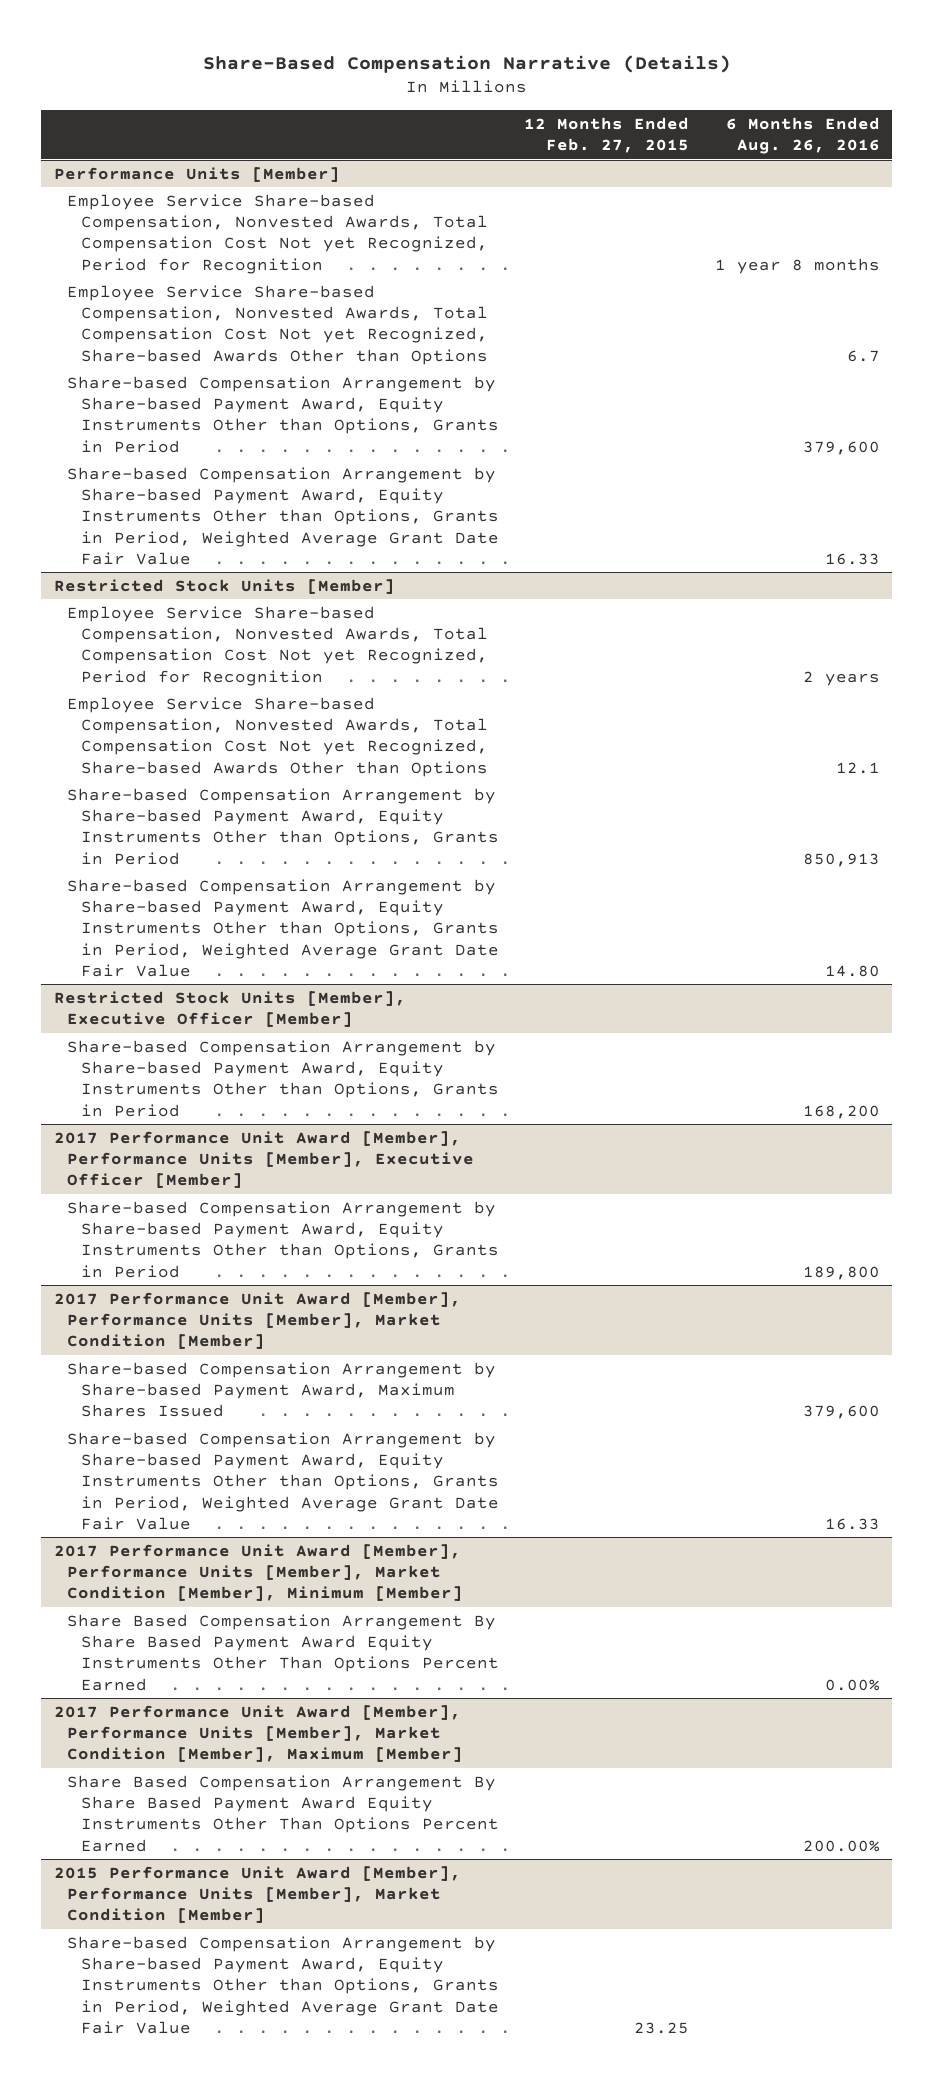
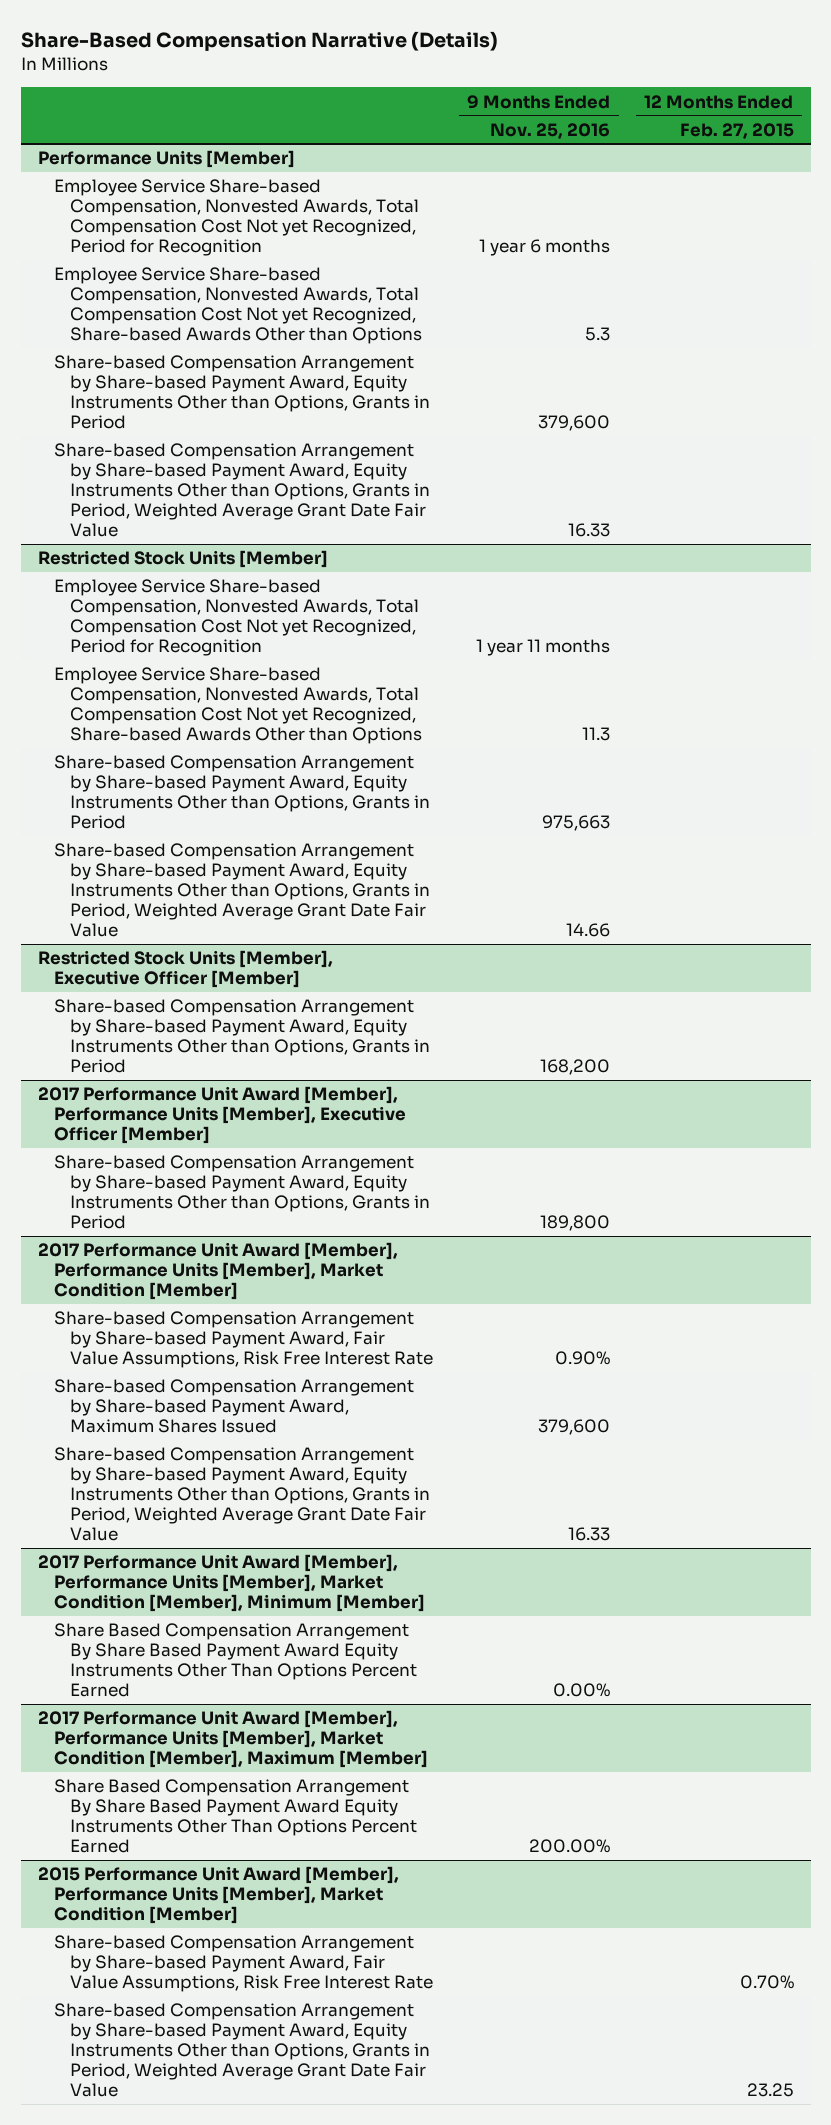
- | 12 Months Ended Feb. 27, 2015 | 6 Months Ended Aug. 26, 2016
+ | 9 Months Ended Nov. 25, 2016 | 12 Months Ended Feb. 27, 2015
@ 2017 Performance Unit Award [Member], Performance Units [Member], Market Condition [Member]
+ Share-based Compensation Arrangement by Share-based Payment Award, Fair Value Assumptions, Risk Free Interest Rate | 0.90% |
@ 2015 Performance Unit Award [Member], Performance Units [Member], Market Condition [Member]
+ Share-based Compensation Arrangement by Share-based Payment Award, Fair Value Assumptions, Risk Free Interest Rate | | 0.70%

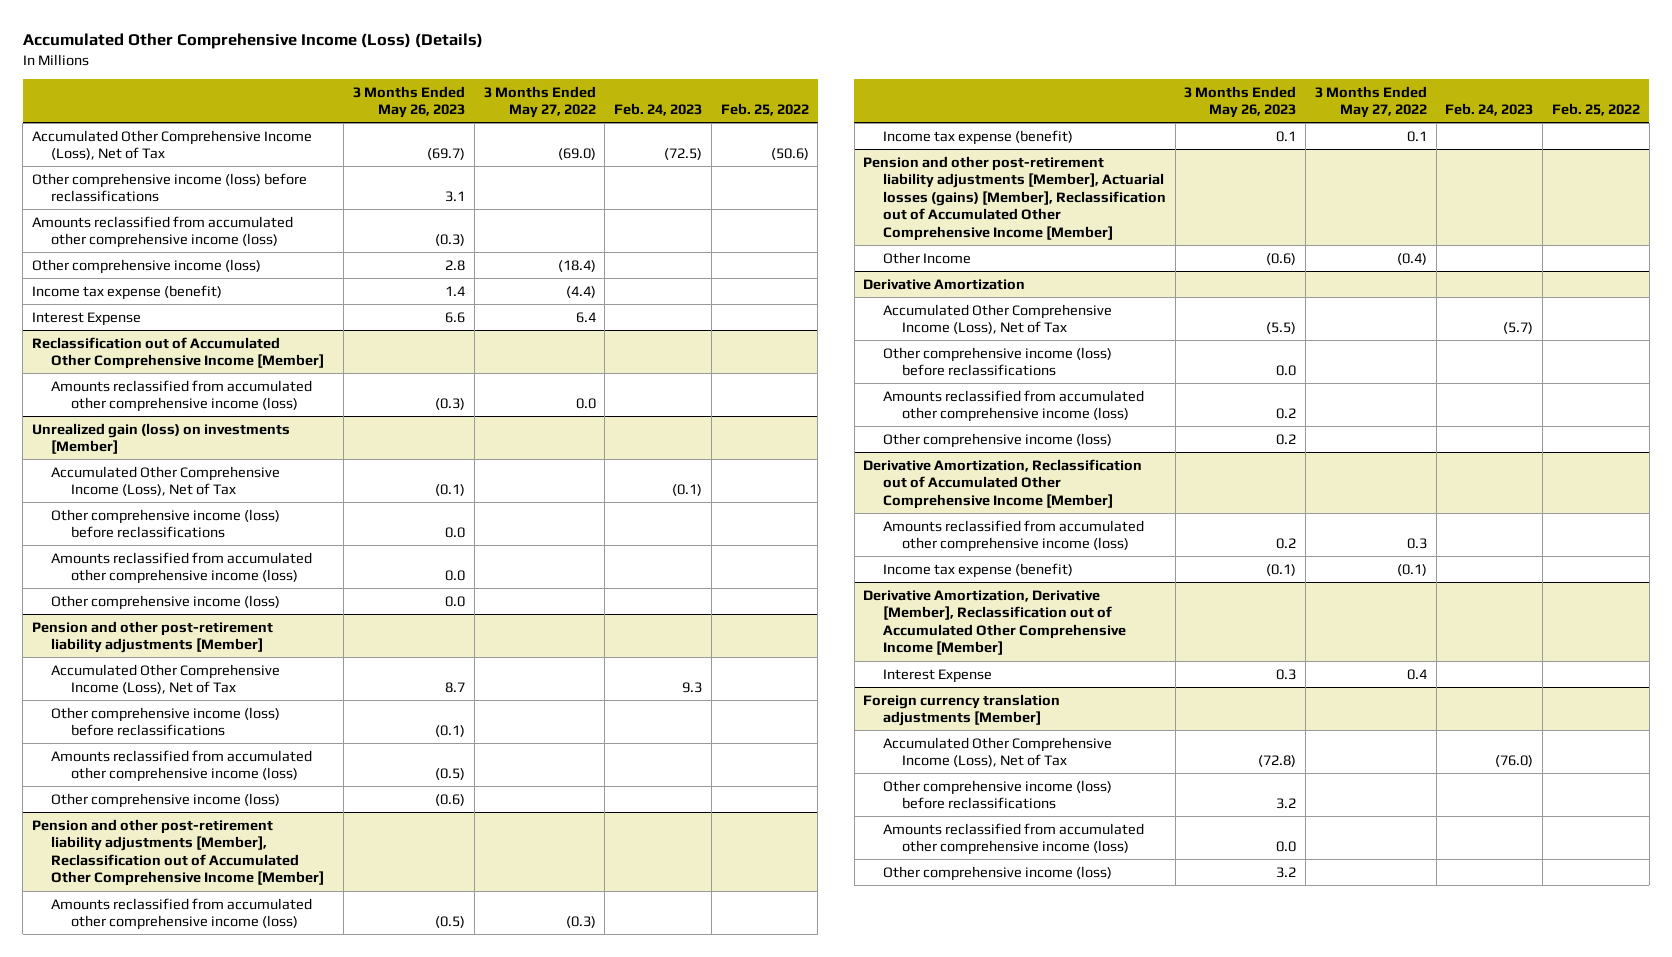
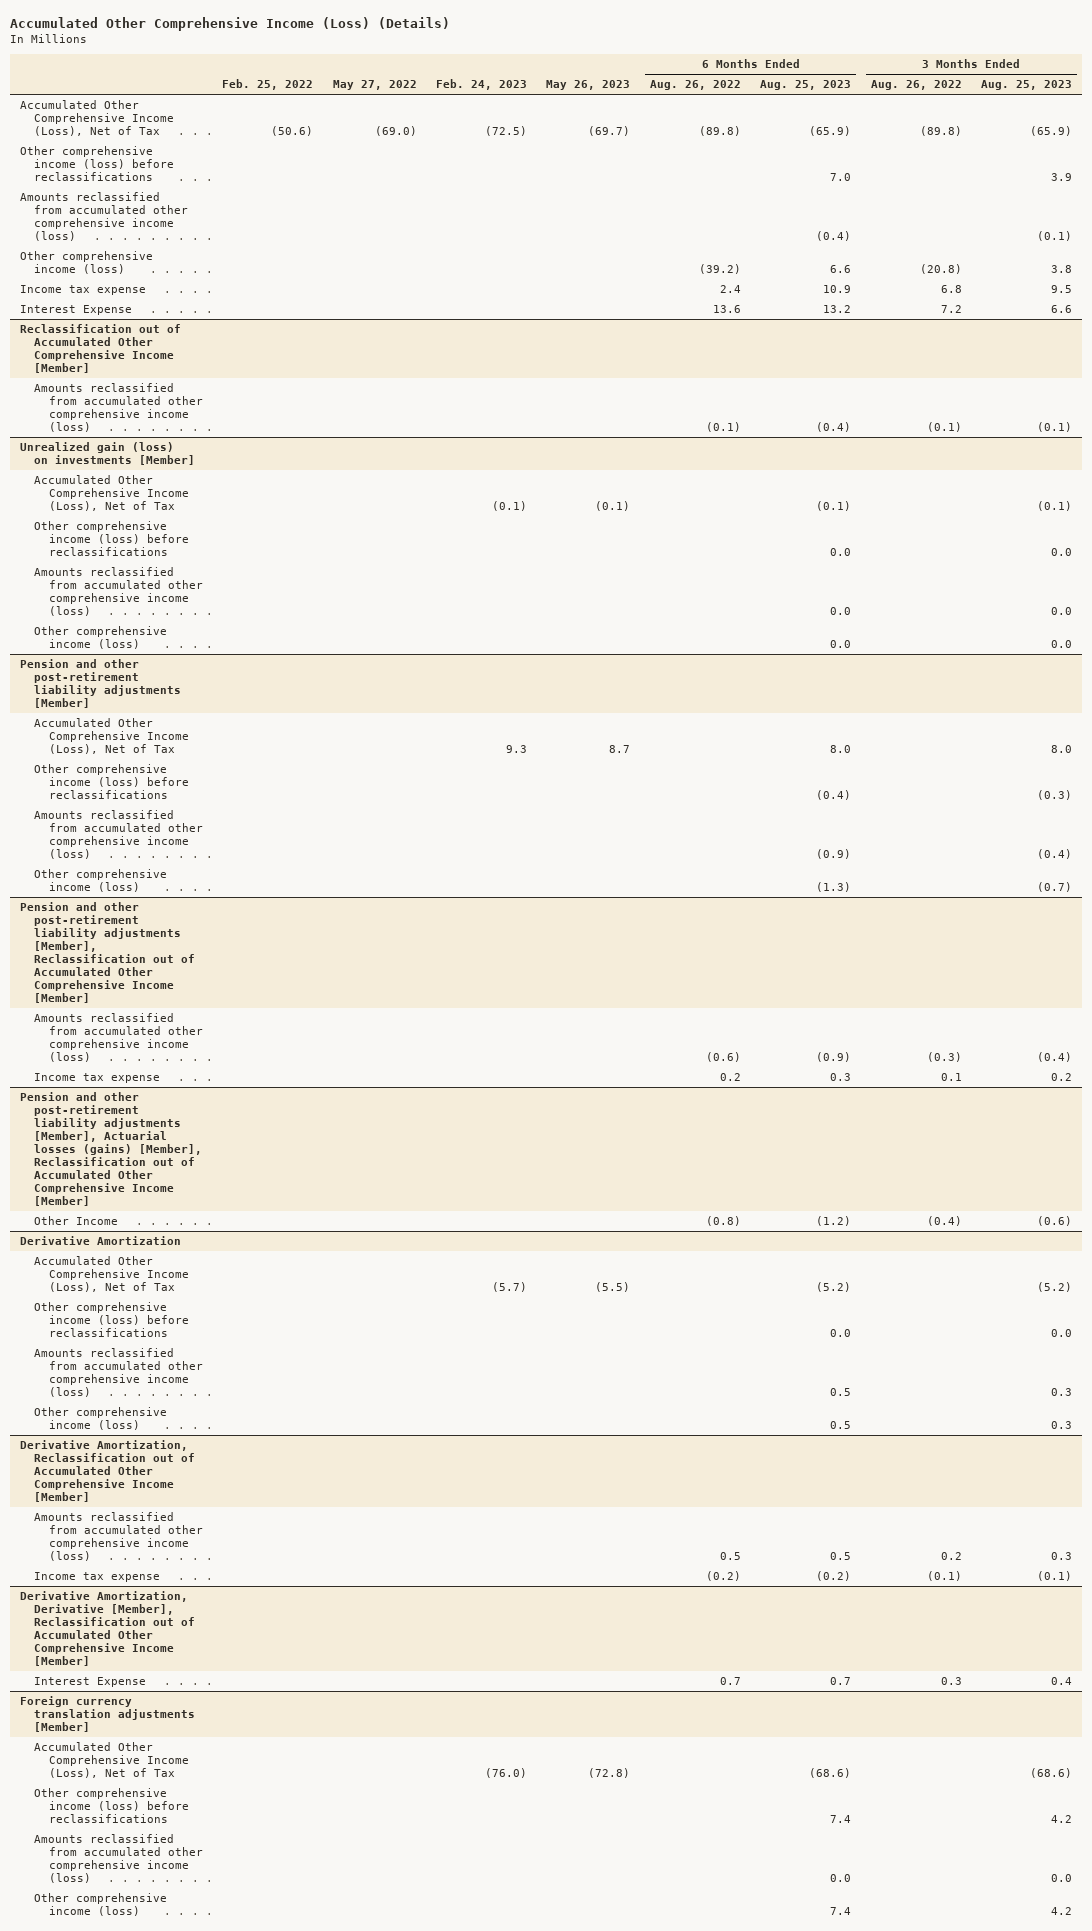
- | 3 Months Ended May 26, 2023 | 3 Months Ended May 27, 2022 | Feb. 24, 2023 | Feb. 25, 2022
+ | Feb. 25, 2022 | May 27, 2022 | Feb. 24, 2023 | May 26, 2023 | 6 Months Ended Aug. 26, 2022 | 6 Months Ended Aug. 25, 2023 | 3 Months Ended Aug. 26, 2022 | 3 Months Ended Aug. 25, 2023
- Income tax expense (benefit) | 1.4 | (4.4) | |
+ Income tax expense | | | | | 2.4 | 10.9 | 6.8 | 9.5
@ Pension and other post-retirement liability adjustments [Member], Reclassification out of Accumulated Other Comprehensive Income [Member]
- Income tax expense (benefit) | 0.1 | 0.1 | |
+ Income tax expense | | | | | 0.2 | 0.3 | 0.1 | 0.2
@ Derivative Amortization, Reclassification out of Accumulated Other Comprehensive Income [Member]
- Income tax expense (benefit) | (0.1) | (0.1) | |
+ Income tax expense | | | | | (0.2) | (0.2) | (0.1) | (0.1)

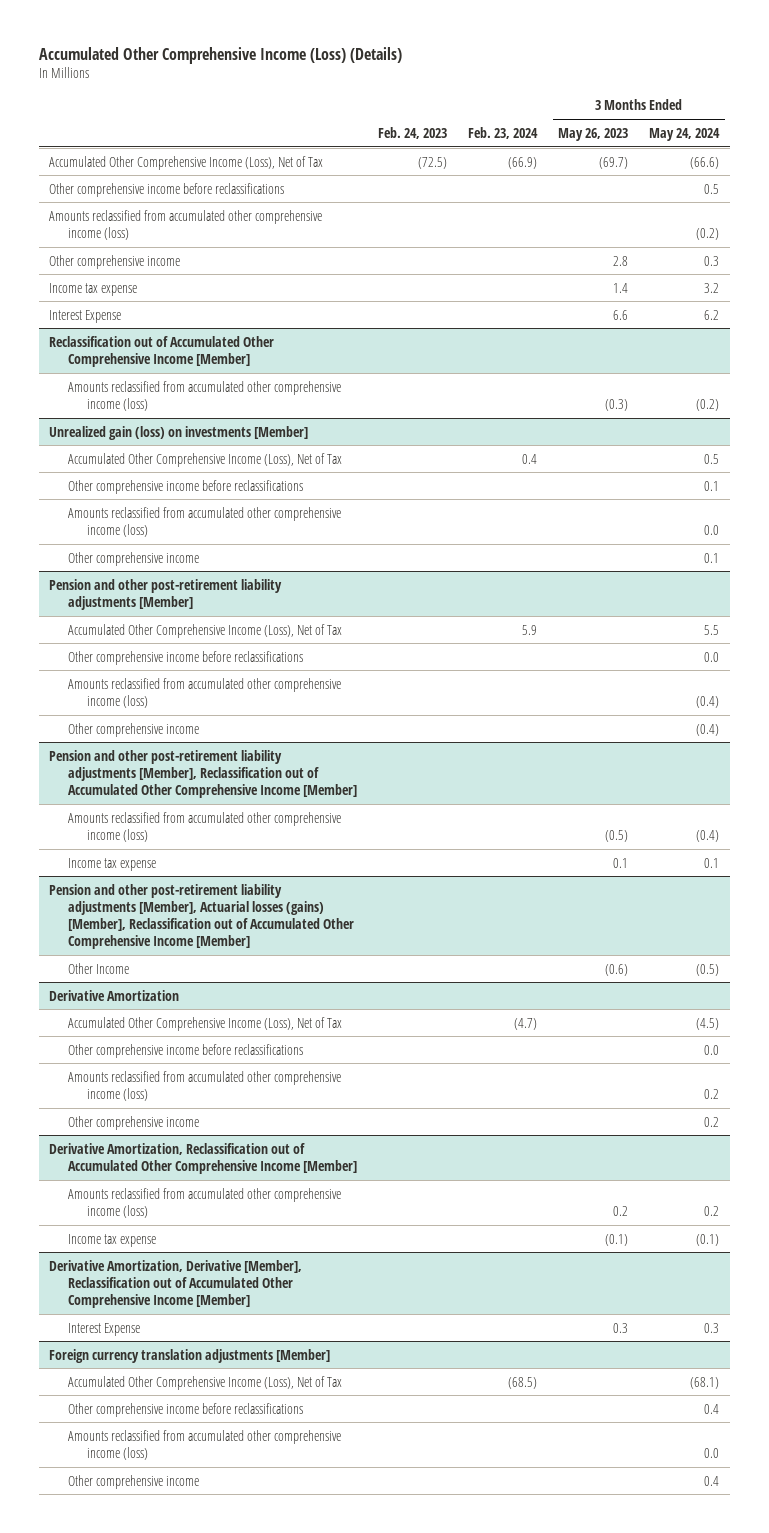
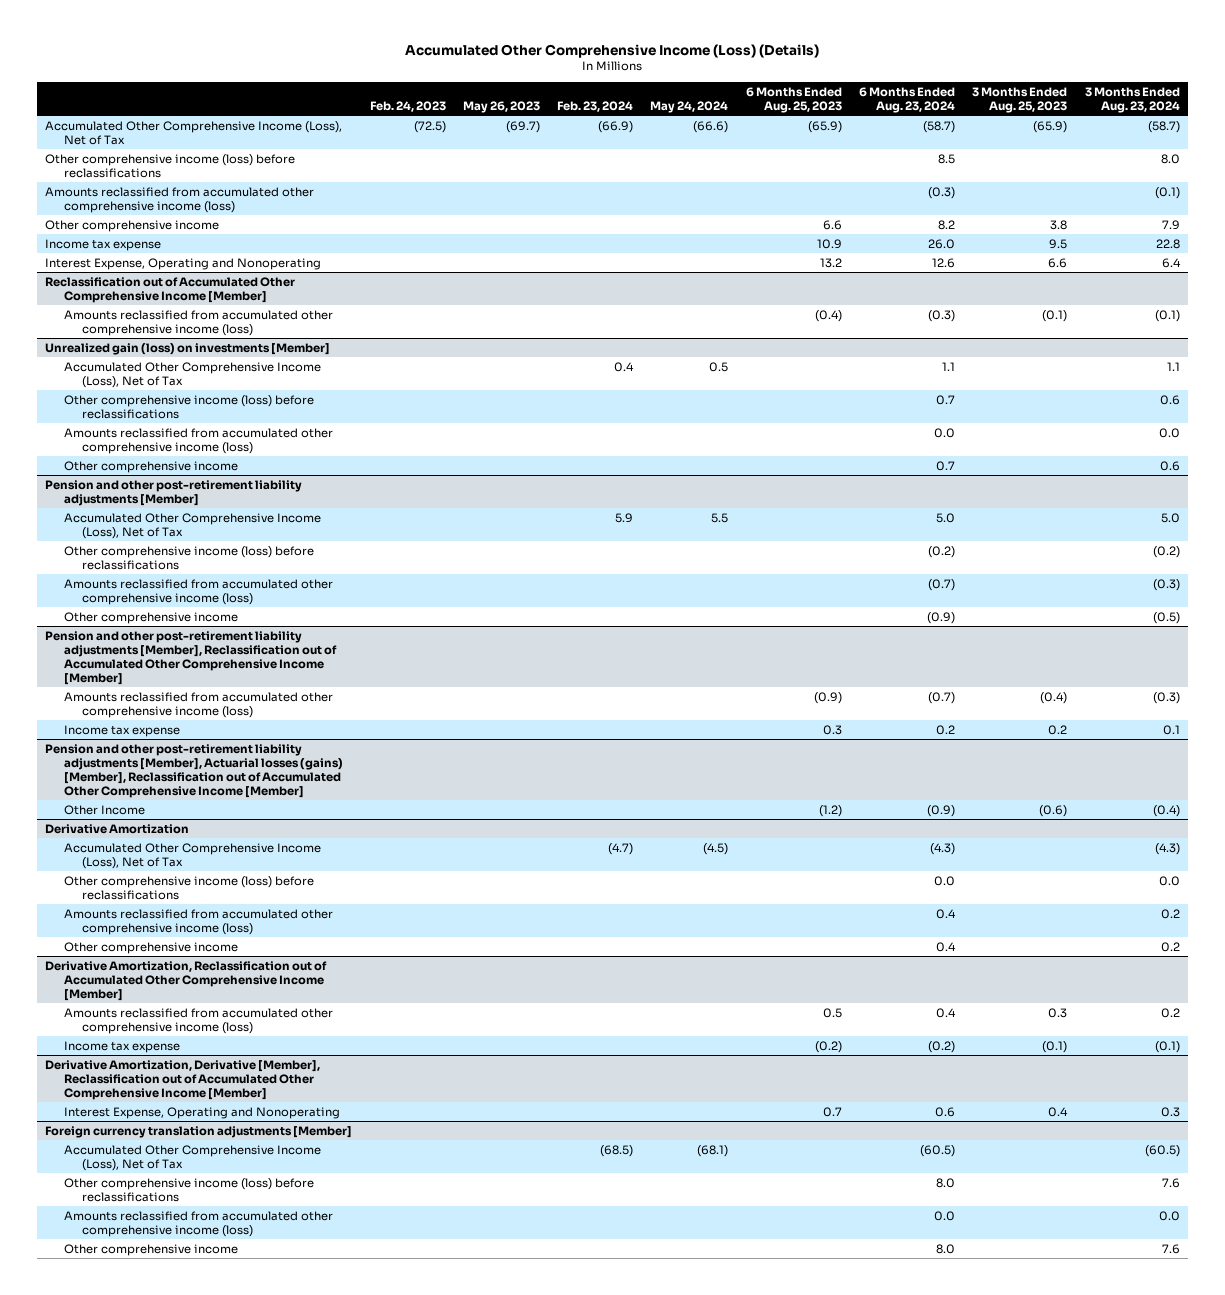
- | Feb. 24, 2023 | Feb. 23, 2024 | 3 Months Ended May 26, 2023 | 3 Months Ended May 24, 2024
+ | Feb. 24, 2023 | May 26, 2023 | Feb. 23, 2024 | May 24, 2024 | 6 Months Ended Aug. 25, 2023 | 6 Months Ended Aug. 23, 2024 | 3 Months Ended Aug. 25, 2023 | 3 Months Ended Aug. 23, 2024
- Other comprehensive income before reclassifications | | | | 0.5
+ Other comprehensive income (loss) before reclassifications | | | | | | 8.5 | | 8.0
- Interest Expense | | | 6.6 | 6.2
+ Interest Expense, Operating and Nonoperating | | | | | 13.2 | 12.6 | 6.6 | 6.4
@ Unrealized gain (loss) on investments [Member]
- Other comprehensive income before reclassifications | | | | 0.1
+ Other comprehensive income (loss) before reclassifications | | | | | | 0.7 | | 0.6
@ Pension and other post-retirement liability adjustments [Member]
- Other comprehensive income before reclassifications | | | | 0.0
+ Other comprehensive income (loss) before reclassifications | | | | | | (0.2) | | (0.2)
@ Derivative Amortization
- Other comprehensive income before reclassifications | | | | 0.0
+ Other comprehensive income (loss) before reclassifications | | | | | | 0.0 | | 0.0
@ Derivative Amortization, Derivative [Member], Reclassification out of Accumulated Other Comprehensive Income [Member]
- Interest Expense | | | 0.3 | 0.3
+ Interest Expense, Operating and Nonoperating | | | | | 0.7 | 0.6 | 0.4 | 0.3
@ Foreign currency translation adjustments [Member]
- Other comprehensive income before reclassifications | | | | 0.4
+ Other comprehensive income (loss) before reclassifications | | | | | | 8.0 | | 7.6

